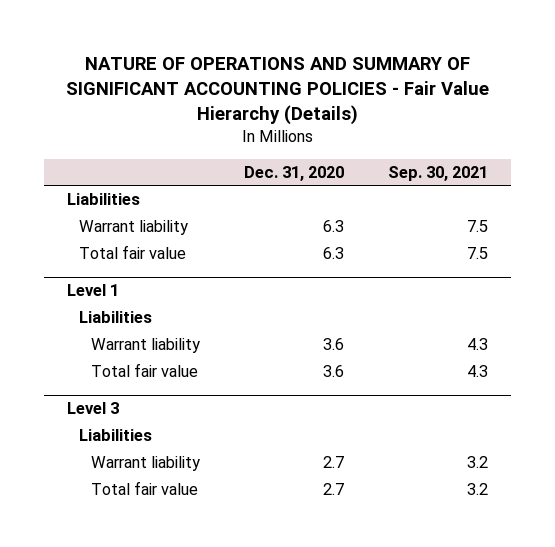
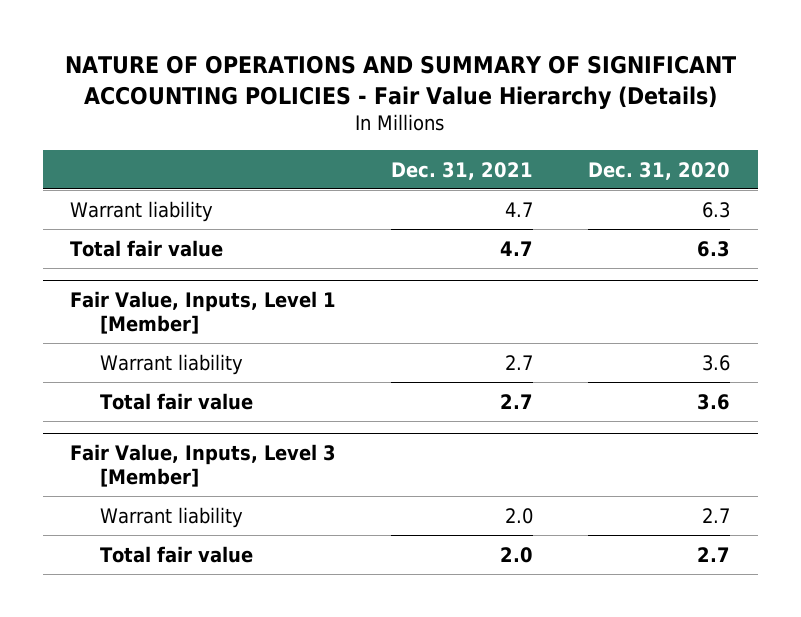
- | Dec. 31, 2020 | Sep. 30, 2021
+ | Dec. 31, 2021 | Dec. 31, 2020
- Liabilities
- Level 1
- Liabilities
+ Fair Value, Inputs, Level 1 [Member]
- Level 3
- Liabilities
+ Fair Value, Inputs, Level 3 [Member]

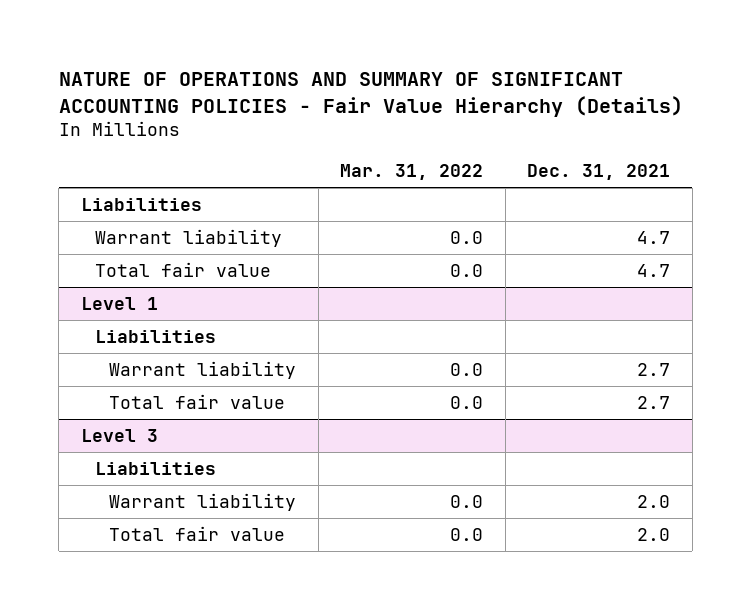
- | Dec. 31, 2021 | Dec. 31, 2020
+ | Mar. 31, 2022 | Dec. 31, 2021
+ Liabilities
- Fair Value, Inputs, Level 1 [Member]
+ Level 1
+ Liabilities
- Fair Value, Inputs, Level 3 [Member]
+ Level 3
+ Liabilities

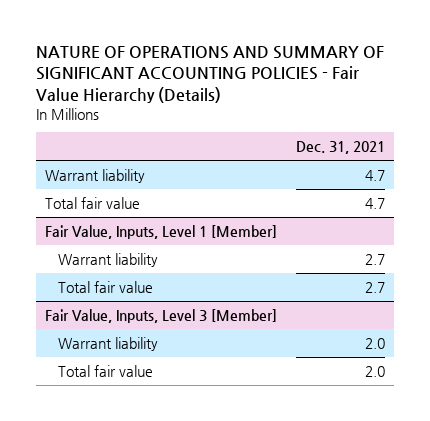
- | Mar. 31, 2022 | Dec. 31, 2021
+ | Dec. 31, 2021
- Liabilities
- Level 1
- Liabilities
+ Fair Value, Inputs, Level 1 [Member]
- Level 3
- Liabilities
+ Fair Value, Inputs, Level 3 [Member]

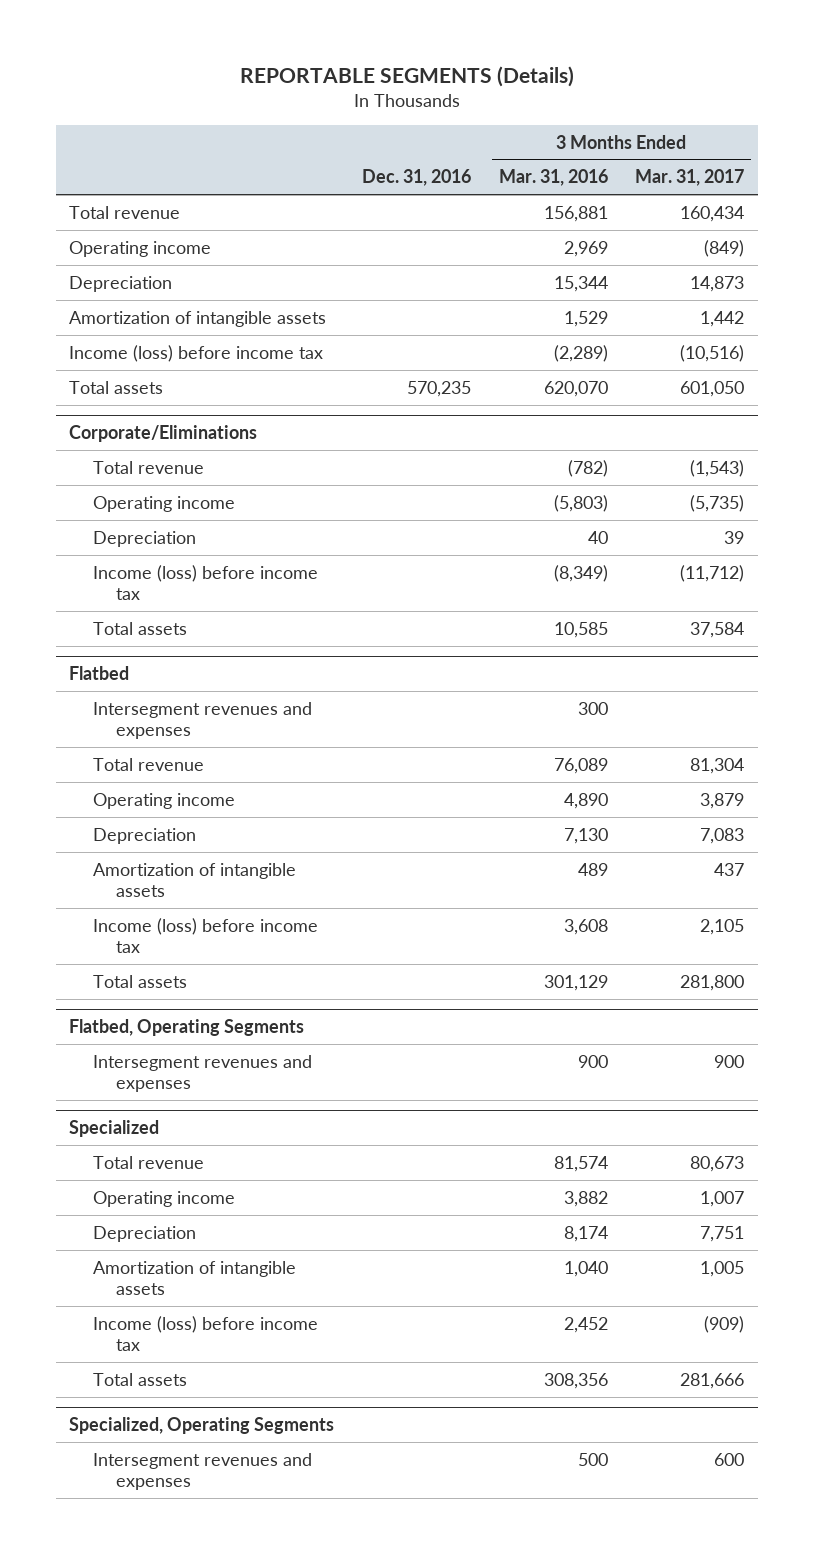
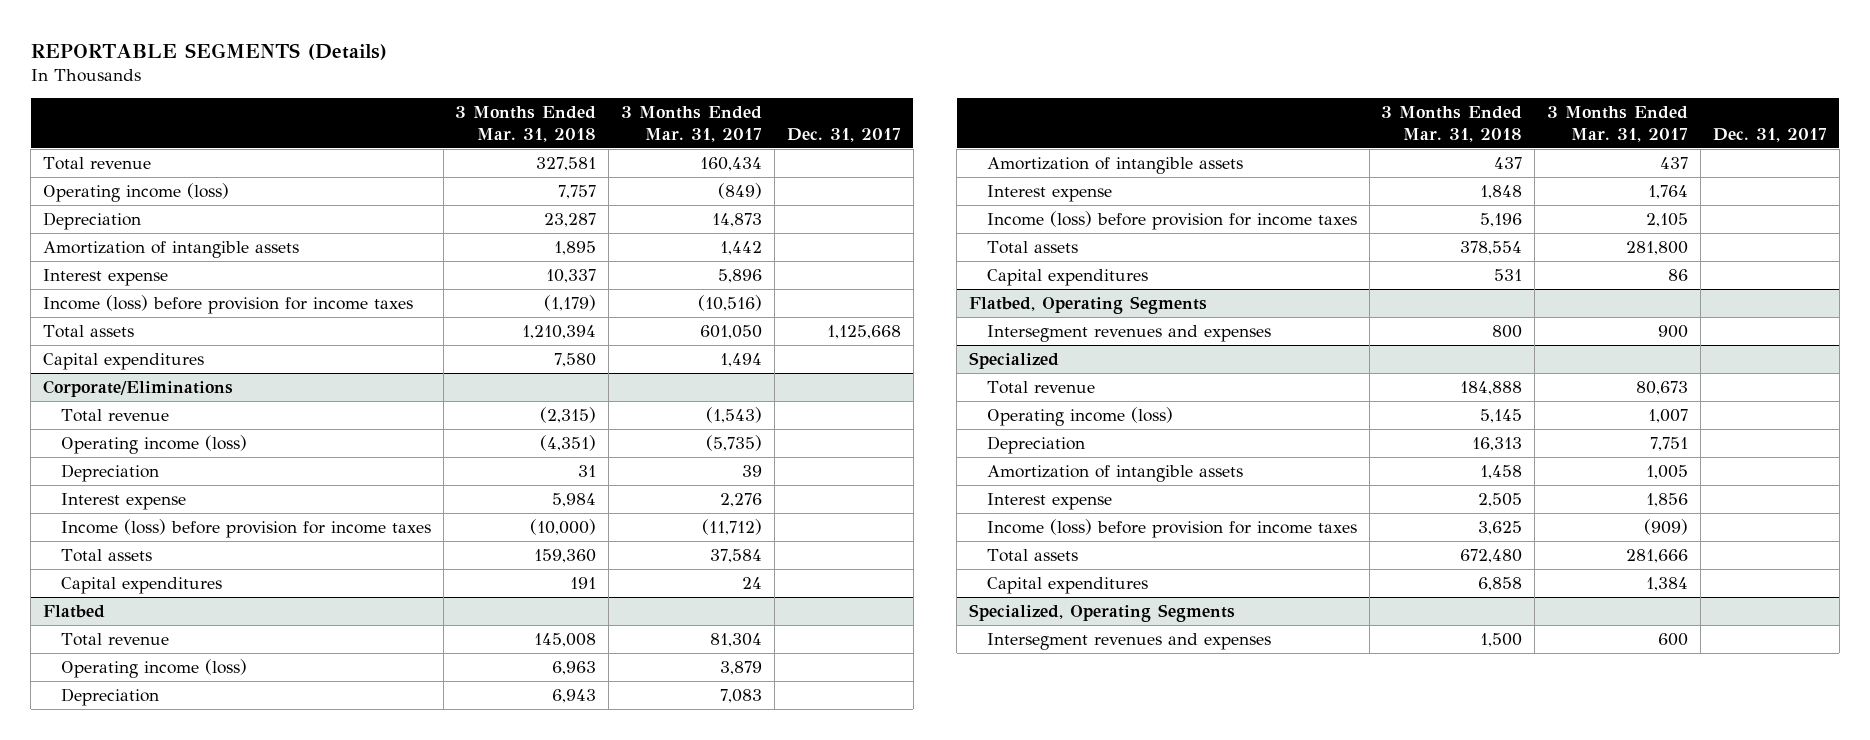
- | Dec. 31, 2016 | 3 Months Ended Mar. 31, 2016 | 3 Months Ended Mar. 31, 2017
+ | 3 Months Ended Mar. 31, 2018 | 3 Months Ended Mar. 31, 2017 | Dec. 31, 2017
- Operating income | | 2,969 | (849)
+ Operating income (loss) | 7,757 | (849) |
- Income (loss) before income tax | | (2,289) | (10,516)
+ Interest expense | 10,337 | 5,896 |
+ Income (loss) before provision for income taxes | (1,179) | (10,516) |
+ Capital expenditures | 7,580 | 1,494 |
@ Corporate/Eliminations
- Operating income | | (5,803) | (5,735)
+ Operating income (loss) | (4,351) | (5,735) |
- Income (loss) before income tax | | (8,349) | (11,712)
+ Interest expense | 5,984 | 2,276 |
+ Income (loss) before provision for income taxes | (10,000) | (11,712) |
+ Capital expenditures | 191 | 24 |
@ Flatbed
- Intersegment revenues and expenses | | 300 |
- Operating income | | 4,890 | 3,879
+ Operating income (loss) | 6,963 | 3,879 |
- Income (loss) before income tax | | 3,608 | 2,105
+ Interest expense | 1,848 | 1,764 |
+ Income (loss) before provision for income taxes | 5,196 | 2,105 |
+ Capital expenditures | 531 | 86 |
@ Specialized
- Operating income | | 3,882 | 1,007
+ Operating income (loss) | 5,145 | 1,007 |
- Income (loss) before income tax | | 2,452 | (909)
+ Interest expense | 2,505 | 1,856 |
+ Income (loss) before provision for income taxes | 3,625 | (909) |
+ Capital expenditures | 6,858 | 1,384 |

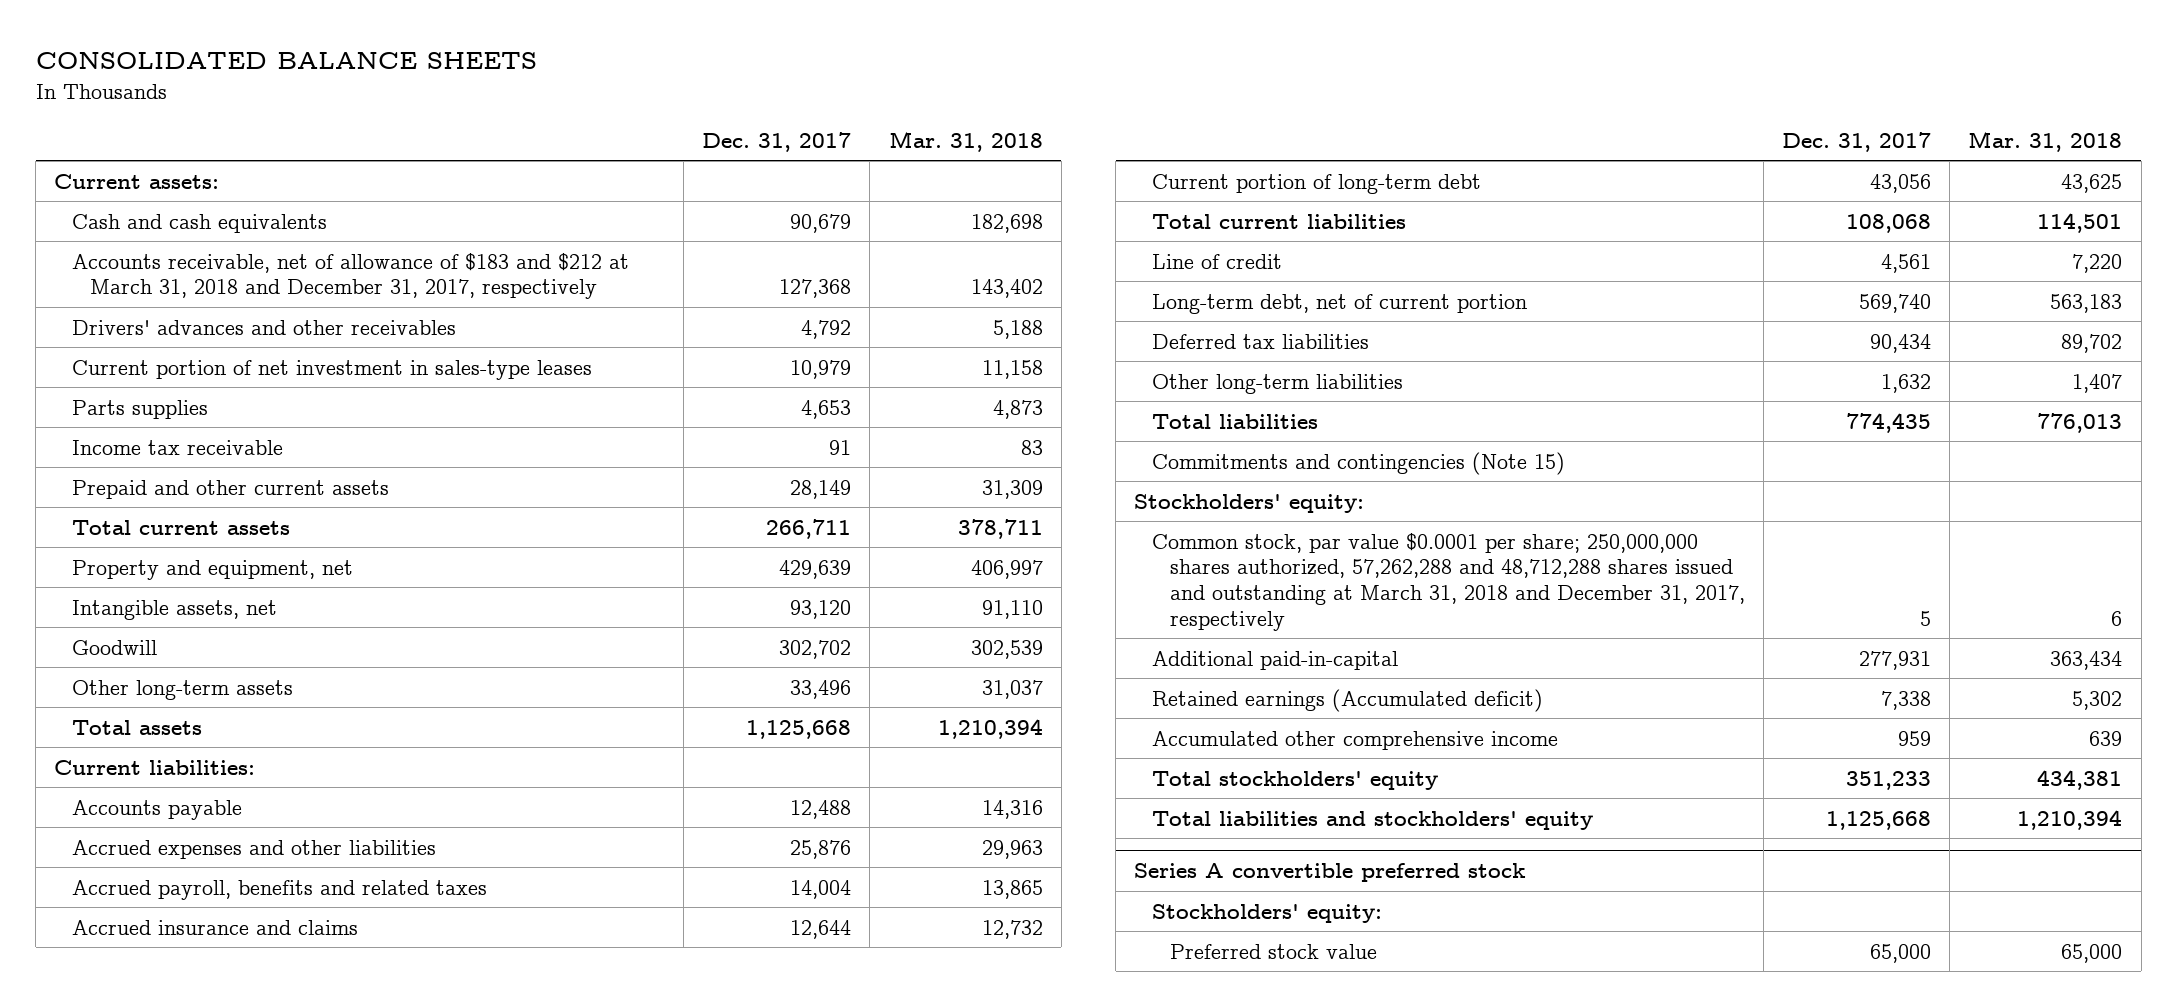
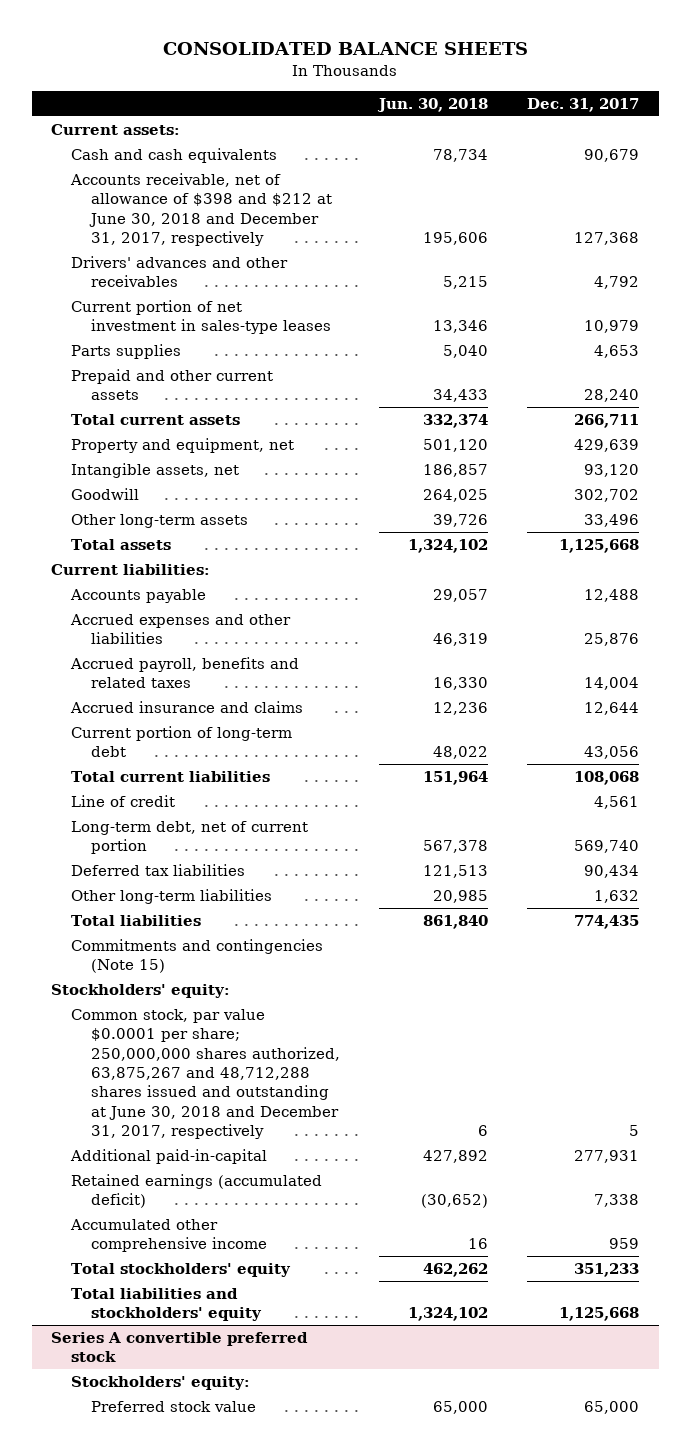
- | Dec. 31, 2017 | Mar. 31, 2018
+ | Jun. 30, 2018 | Dec. 31, 2017
- Accounts receivable, net of allowance of $183 and $212 at March 31, 2018 and December 31, 2017, respectively | 127,368 | 143,402
+ Accounts receivable, net of allowance of $398 and $212 at June 30, 2018 and December 31, 2017, respectively | 195,606 | 127,368
- Income tax receivable | 91 | 83
- Prepaid and other current assets | 28,149 | 31,309
+ Prepaid and other current assets | 34,433 | 28,240
- Common stock, par value $0.0001 per share; 250,000,000 shares authorized, 57,262,288 and 48,712,288 shares issued and outstanding at March 31, 2018 and December 31, 2017, respectively | 5 | 6
+ Common stock, par value $0.0001 per share; 250,000,000 shares authorized, 63,875,267 and 48,712,288 shares issued and outstanding at June 30, 2018 and December 31, 2017, respectively | 6 | 5
- Retained earnings (Accumulated deficit) | 7,338 | 5,302
+ Retained earnings (accumulated deficit) | (30,652) | 7,338

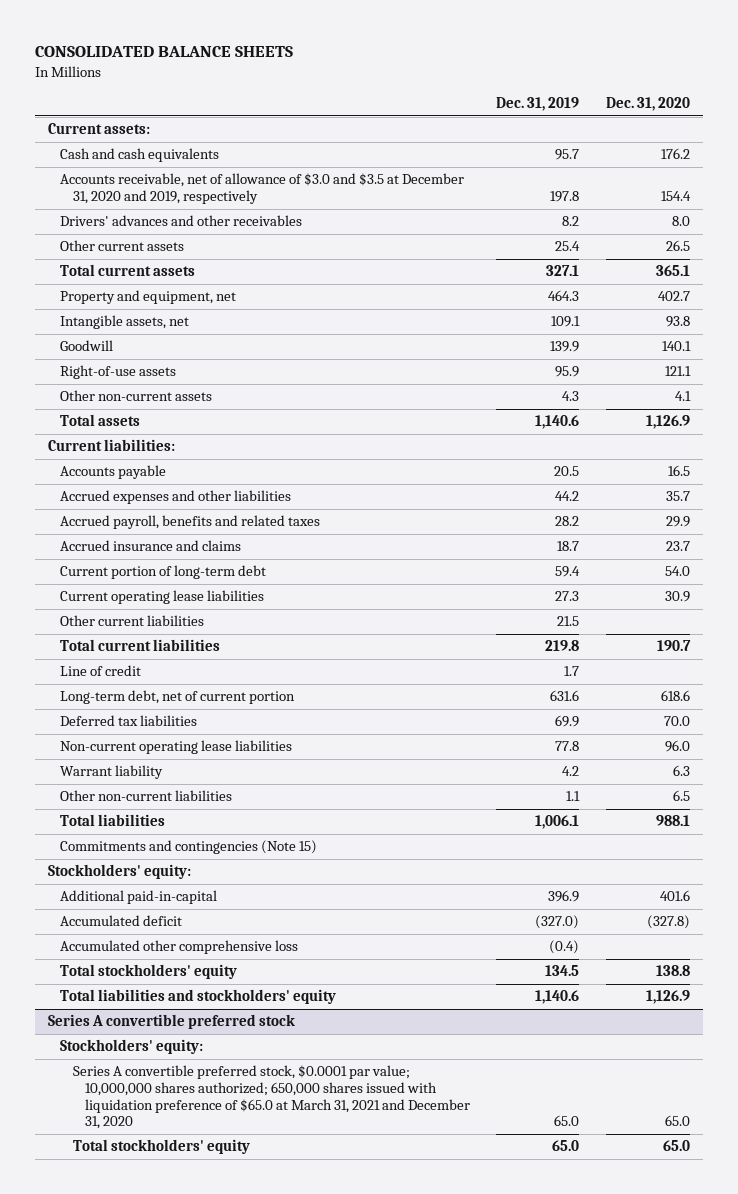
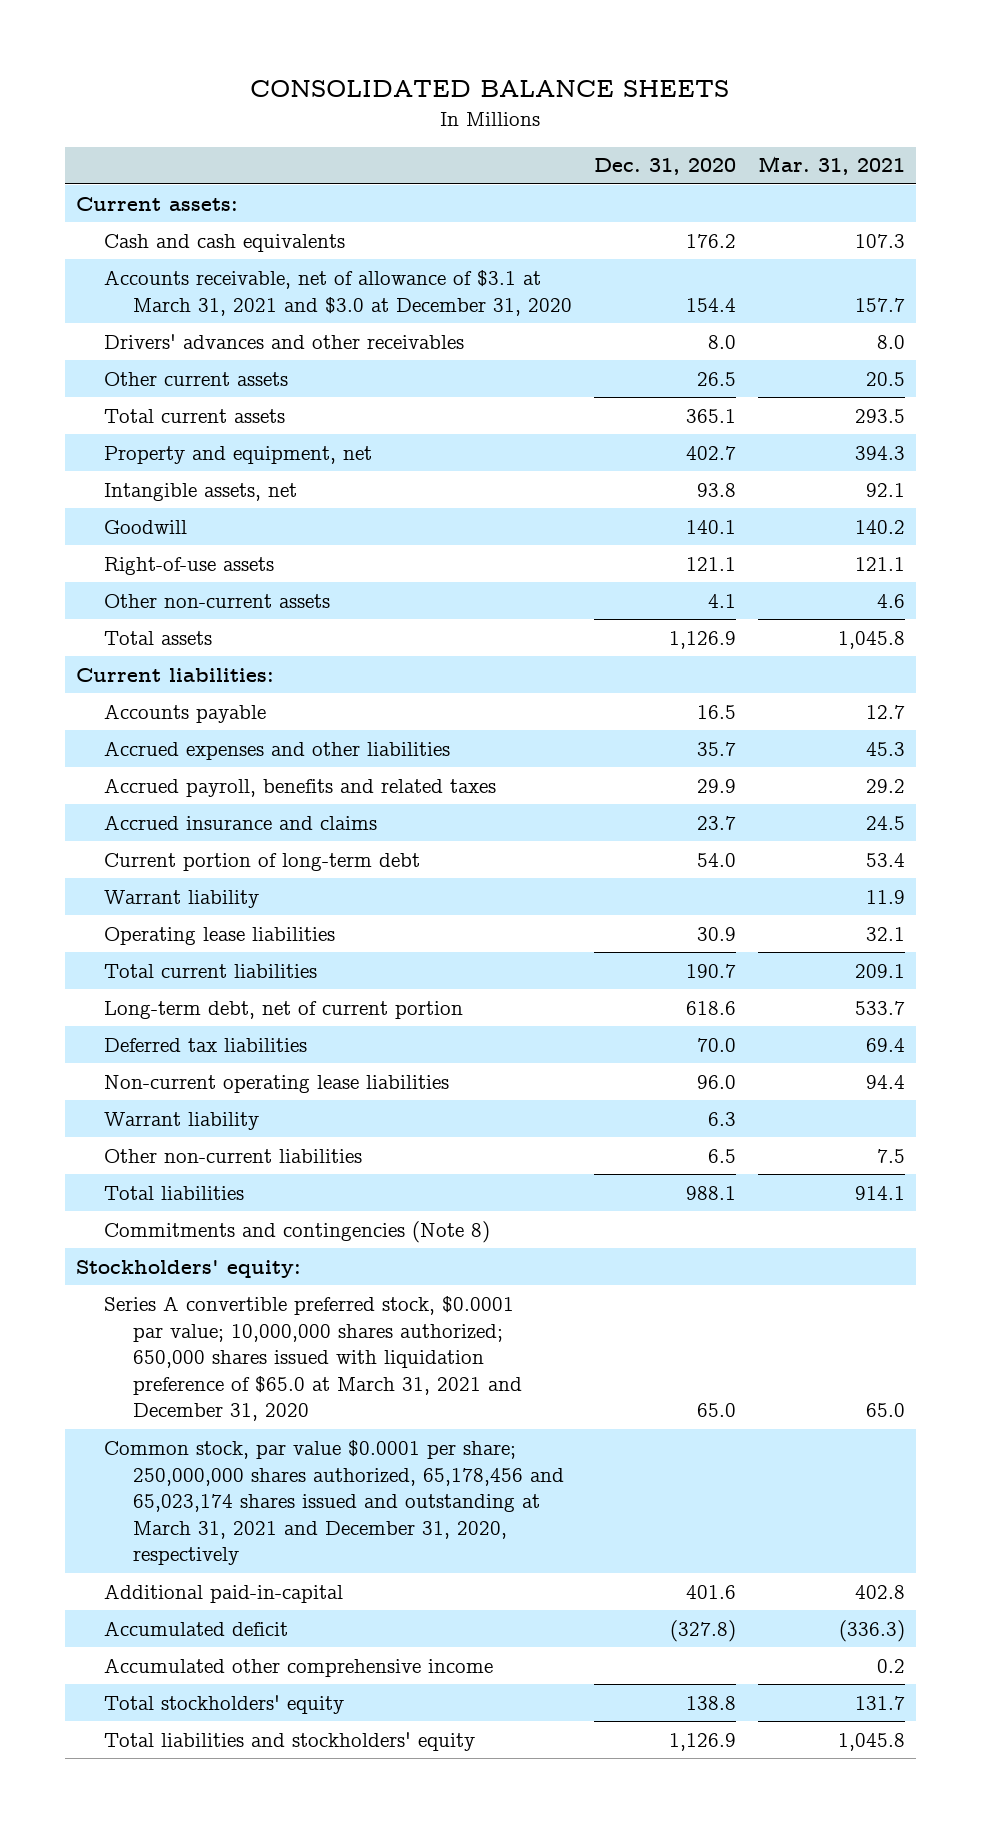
- | Dec. 31, 2019 | Dec. 31, 2020
+ | Dec. 31, 2020 | Mar. 31, 2021
- Accounts receivable, net of allowance of $3.0 and $3.5 at December 31, 2020 and 2019, respectively | 197.8 | 154.4
+ Accounts receivable, net of allowance of $3.1 at March 31, 2021 and $3.0 at December 31, 2020 | 154.4 | 157.7
- Current operating lease liabilities | 27.3 | 30.9
- Other current liabilities | 21.5 |
+ Warrant liability | | 11.9
+ Operating lease liabilities | 30.9 | 32.1
- Line of credit | 1.7 |
- Commitments and contingencies (Note 15)
+ Commitments and contingencies (Note 8)
+ Series A convertible preferred stock, $0.0001 par value; 10,000,000 shares authorized; 650,000 shares issued with liquidation preference of $65.0 at March 31, 2021 and December 31, 2020 | 65.0 | 65.0
+ Common stock, par value $0.0001 per share; 250,000,000 shares authorized, 65,178,456 and 65,023,174 shares issued and outstanding at March 31, 2021 and December 31, 2020, respectively
- Accumulated other comprehensive loss | (0.4) |
+ Accumulated other comprehensive income | | 0.2
- Series A convertible preferred stock
- Stockholders' equity:
- Series A convertible preferred stock, $0.0001 par value; 10,000,000 shares authorized; 650,000 shares issued with liquidation preference of $65.0 at March 31, 2021 and December 31, 2020 | 65.0 | 65.0
- Total stockholders' equity | 65.0 | 65.0

